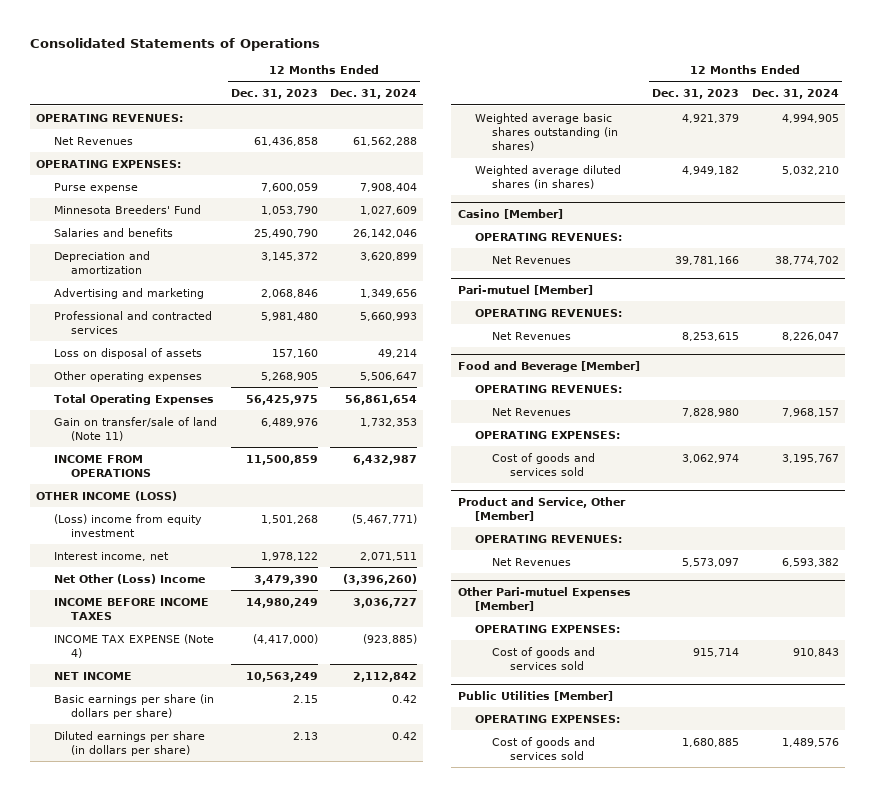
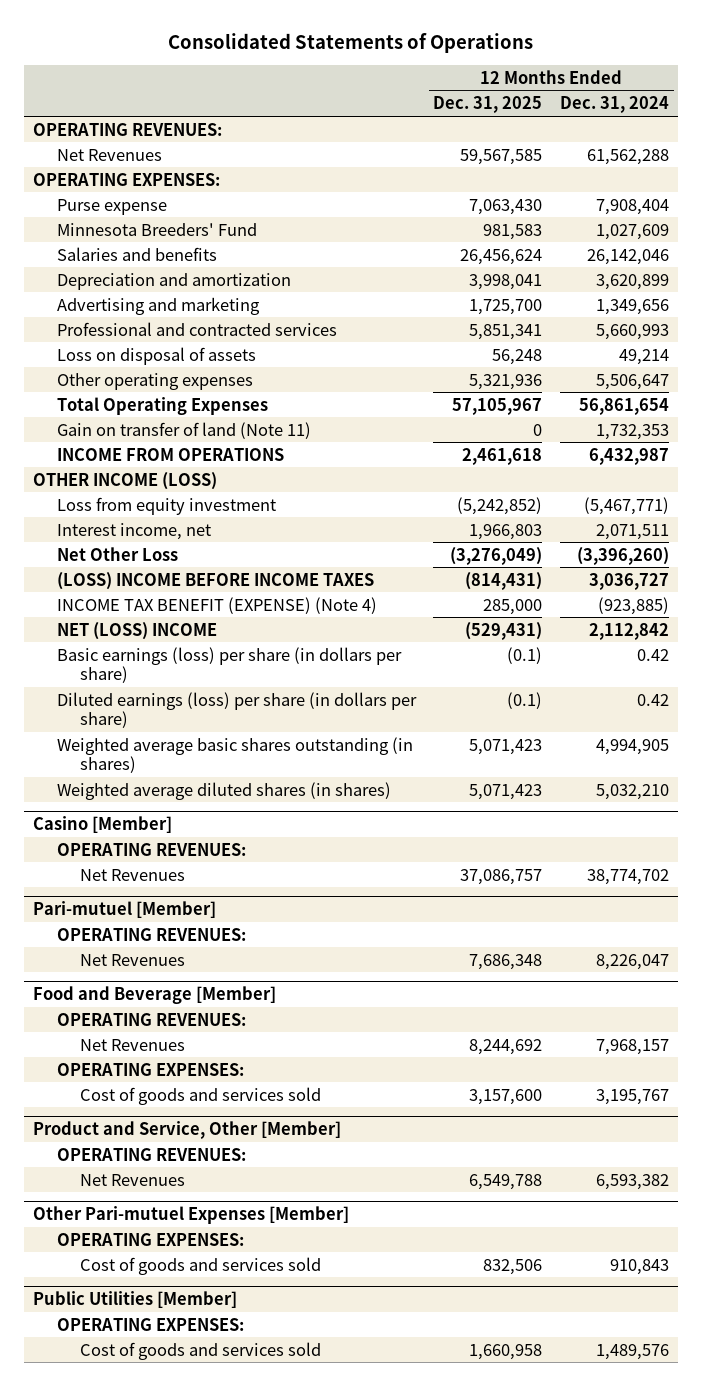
- | 12 Months Ended Dec. 31, 2023 | 12 Months Ended Dec. 31, 2024
+ | 12 Months Ended Dec. 31, 2025 | 12 Months Ended Dec. 31, 2024
- Gain on transfer/sale of land (Note 11) | 6,489,976 | 1,732,353
+ Gain on transfer of land (Note 11) | 0 | 1,732,353
- (Loss) income from equity investment | 1,501,268 | (5,467,771)
+ Loss from equity investment | (5,242,852) | (5,467,771)
- Net Other (Loss) Income | 3,479,390 | (3,396,260)
- INCOME BEFORE INCOME TAXES | 14,980,249 | 3,036,727
- INCOME TAX EXPENSE (Note 4) | (4,417,000) | (923,885)
- NET INCOME | 10,563,249 | 2,112,842
- Basic earnings per share (in dollars per share) | 2.15 | 0.42
- Diluted earnings per share (in dollars per share) | 2.13 | 0.42
+ Net Other Loss | (3,276,049) | (3,396,260)
+ (LOSS) INCOME BEFORE INCOME TAXES | (814,431) | 3,036,727
+ INCOME TAX BENEFIT (EXPENSE) (Note 4) | 285,000 | (923,885)
+ NET (LOSS) INCOME | (529,431) | 2,112,842
+ Basic earnings (loss) per share (in dollars per share) | (0.1) | 0.42
+ Diluted earnings (loss) per share (in dollars per share) | (0.1) | 0.42

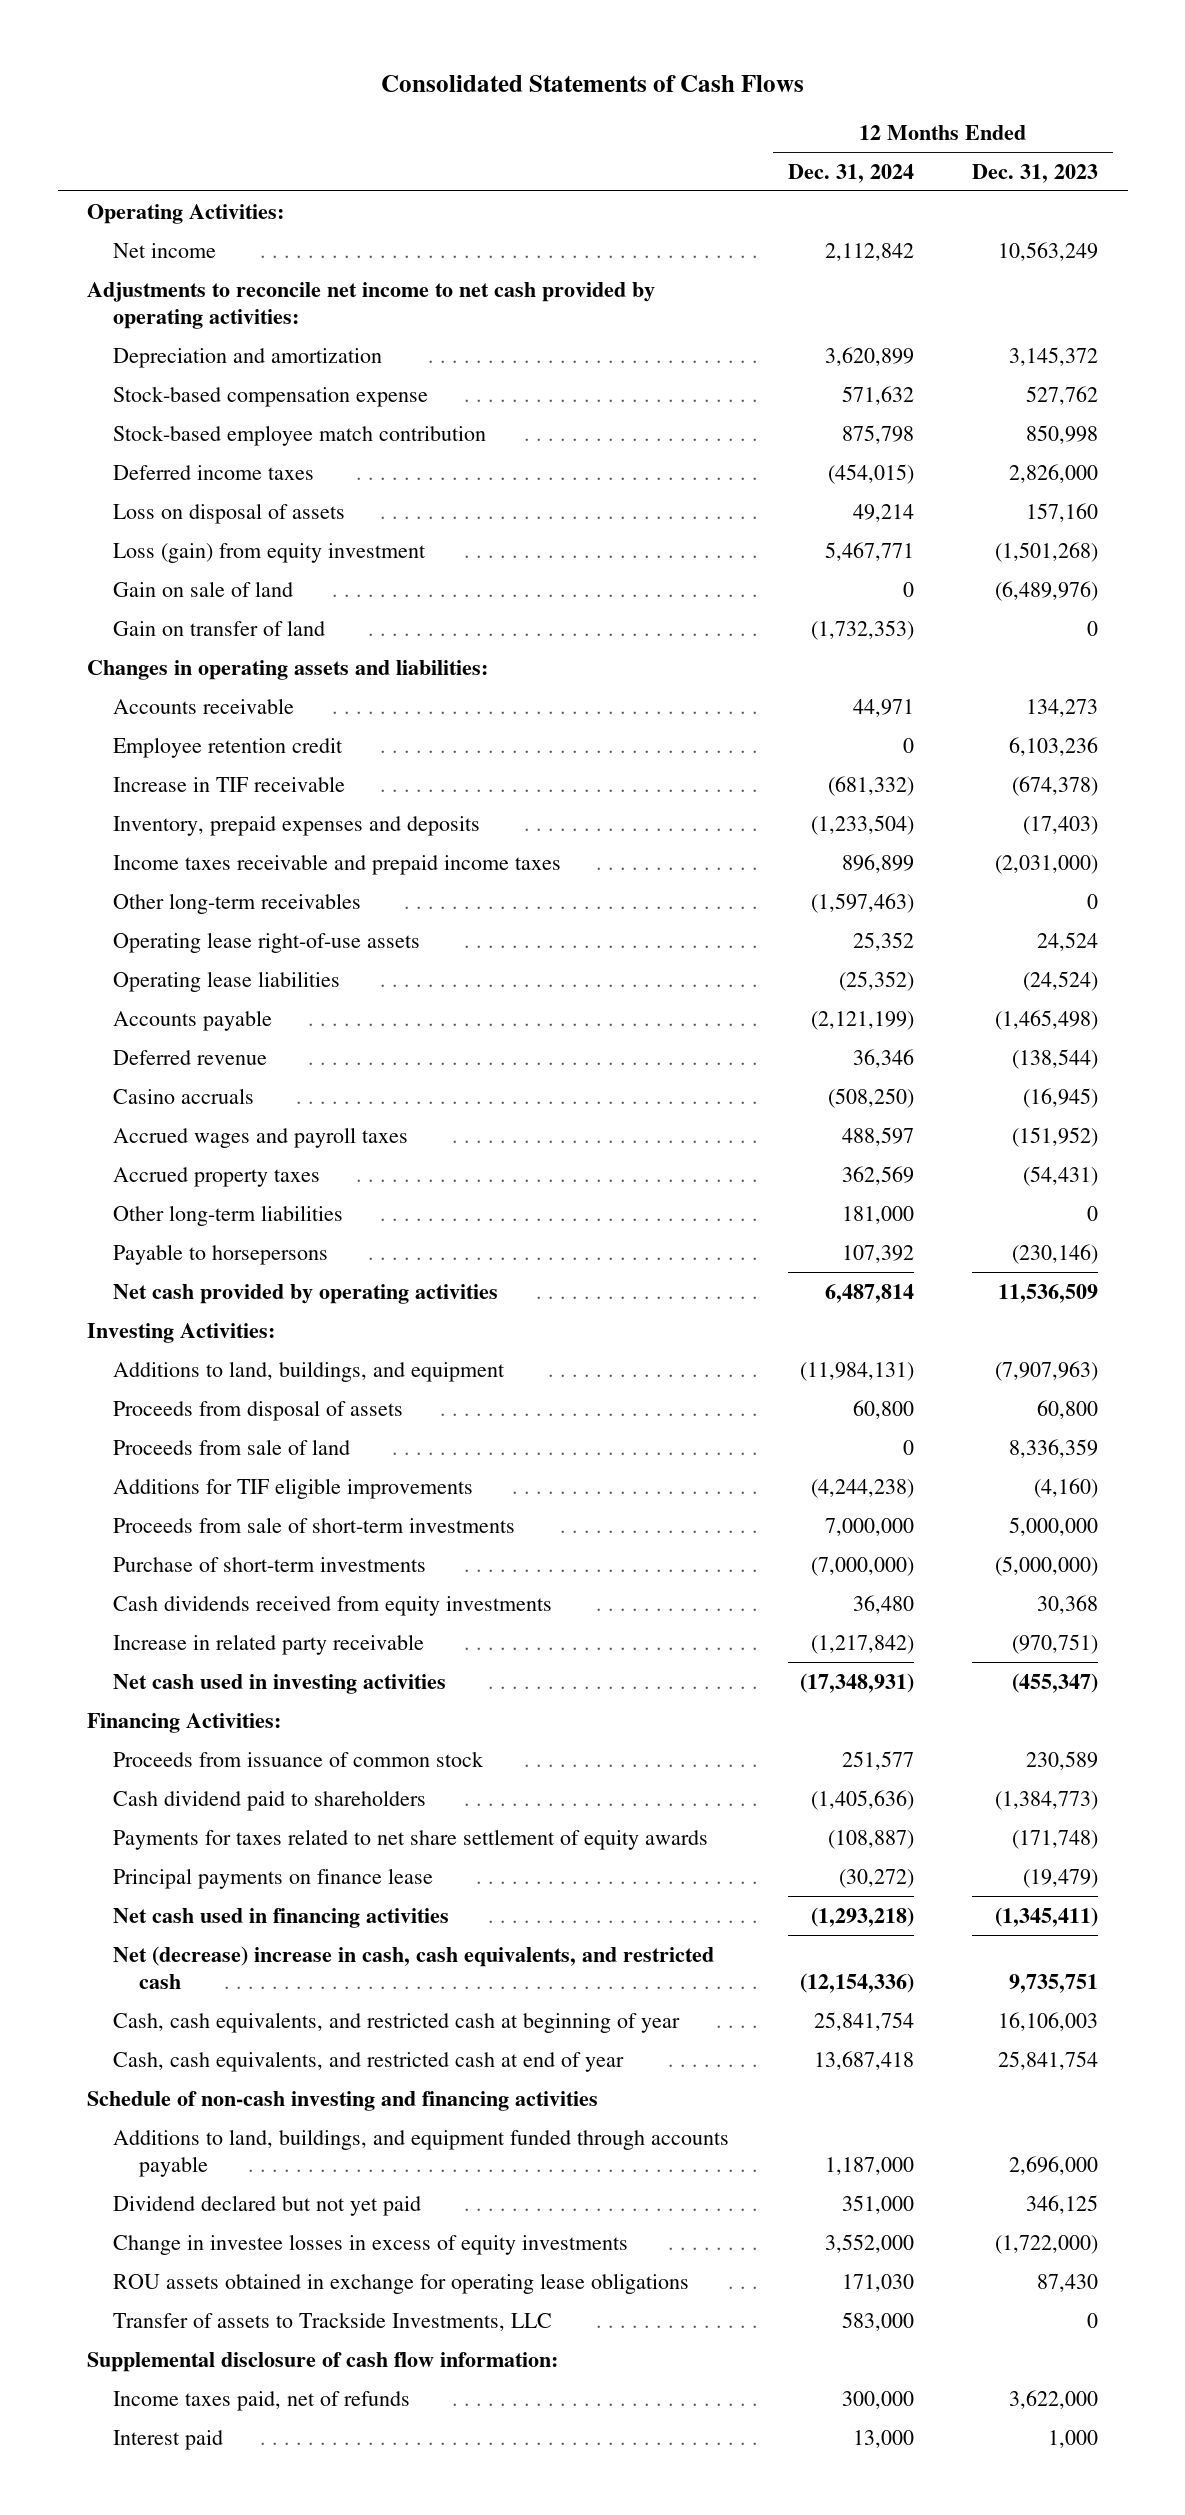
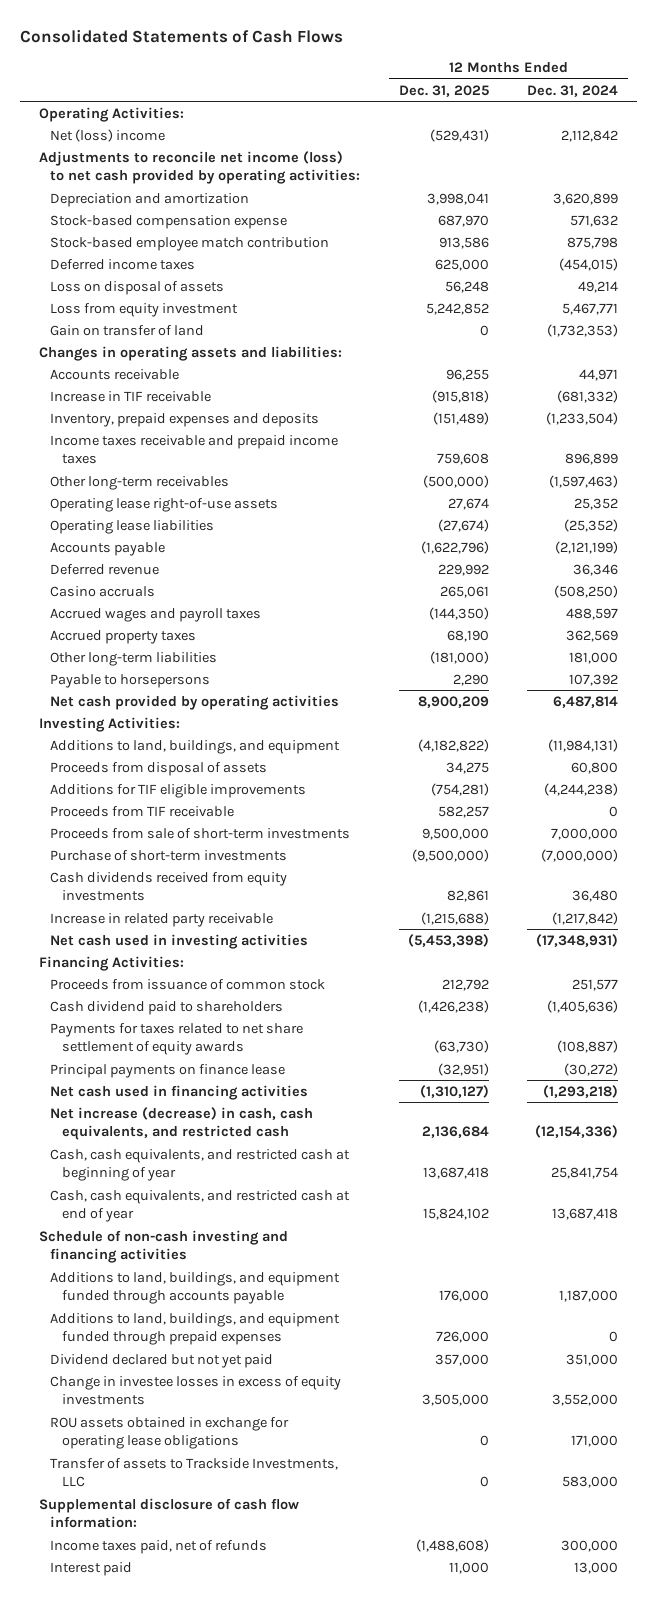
- | 12 Months Ended Dec. 31, 2024 | 12 Months Ended Dec. 31, 2023
+ | 12 Months Ended Dec. 31, 2025 | 12 Months Ended Dec. 31, 2024
- Net income | 2,112,842 | 10,563,249
- Adjustments to reconcile net income to net cash provided by operating activities:
+ Net (loss) income | (529,431) | 2,112,842
+ Adjustments to reconcile net income (loss) to net cash provided by operating activities:
- Loss (gain) from equity investment | 5,467,771 | (1,501,268)
- Gain on sale of land | 0 | (6,489,976)
+ Loss from equity investment | 5,242,852 | 5,467,771
- Employee retention credit | 0 | 6,103,236
- Proceeds from sale of land | 0 | 8,336,359
+ Proceeds from TIF receivable | 582,257 | 0
- Net (decrease) increase in cash, cash equivalents, and restricted cash | (12,154,336) | 9,735,751
+ Net increase (decrease) in cash, cash equivalents, and restricted cash | 2,136,684 | (12,154,336)
+ Additions to land, buildings, and equipment funded through prepaid expenses | 726,000 | 0
- ROU assets obtained in exchange for operating lease obligations | 171,030 | 87,430
+ ROU assets obtained in exchange for operating lease obligations | 0 | 171,000

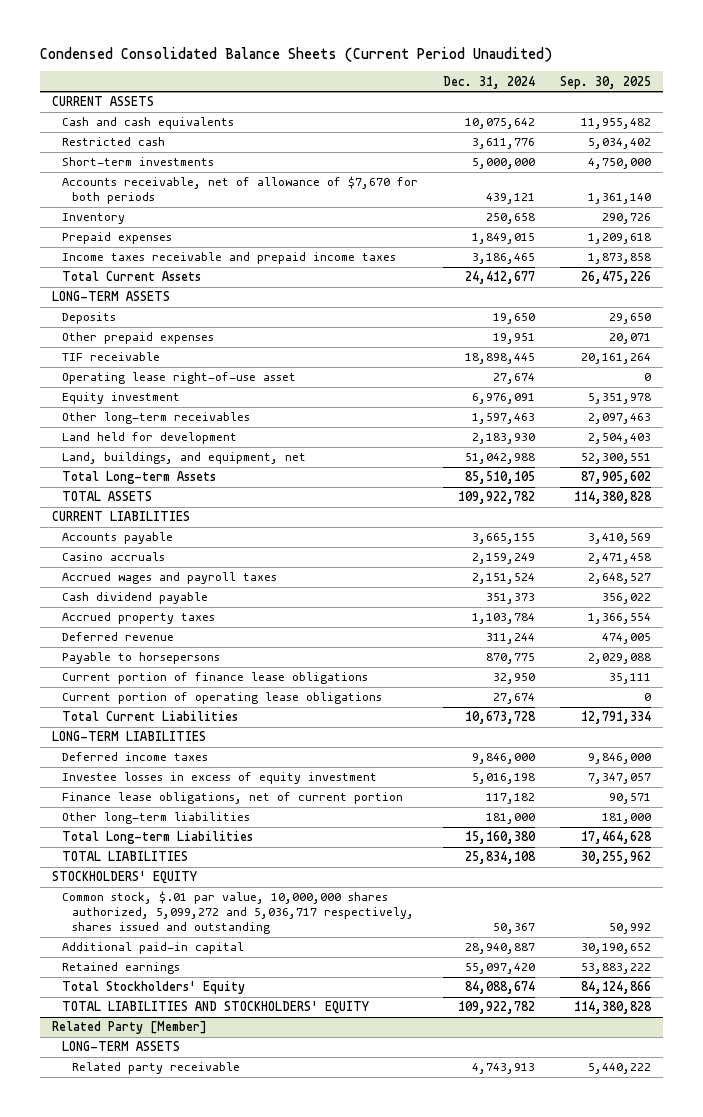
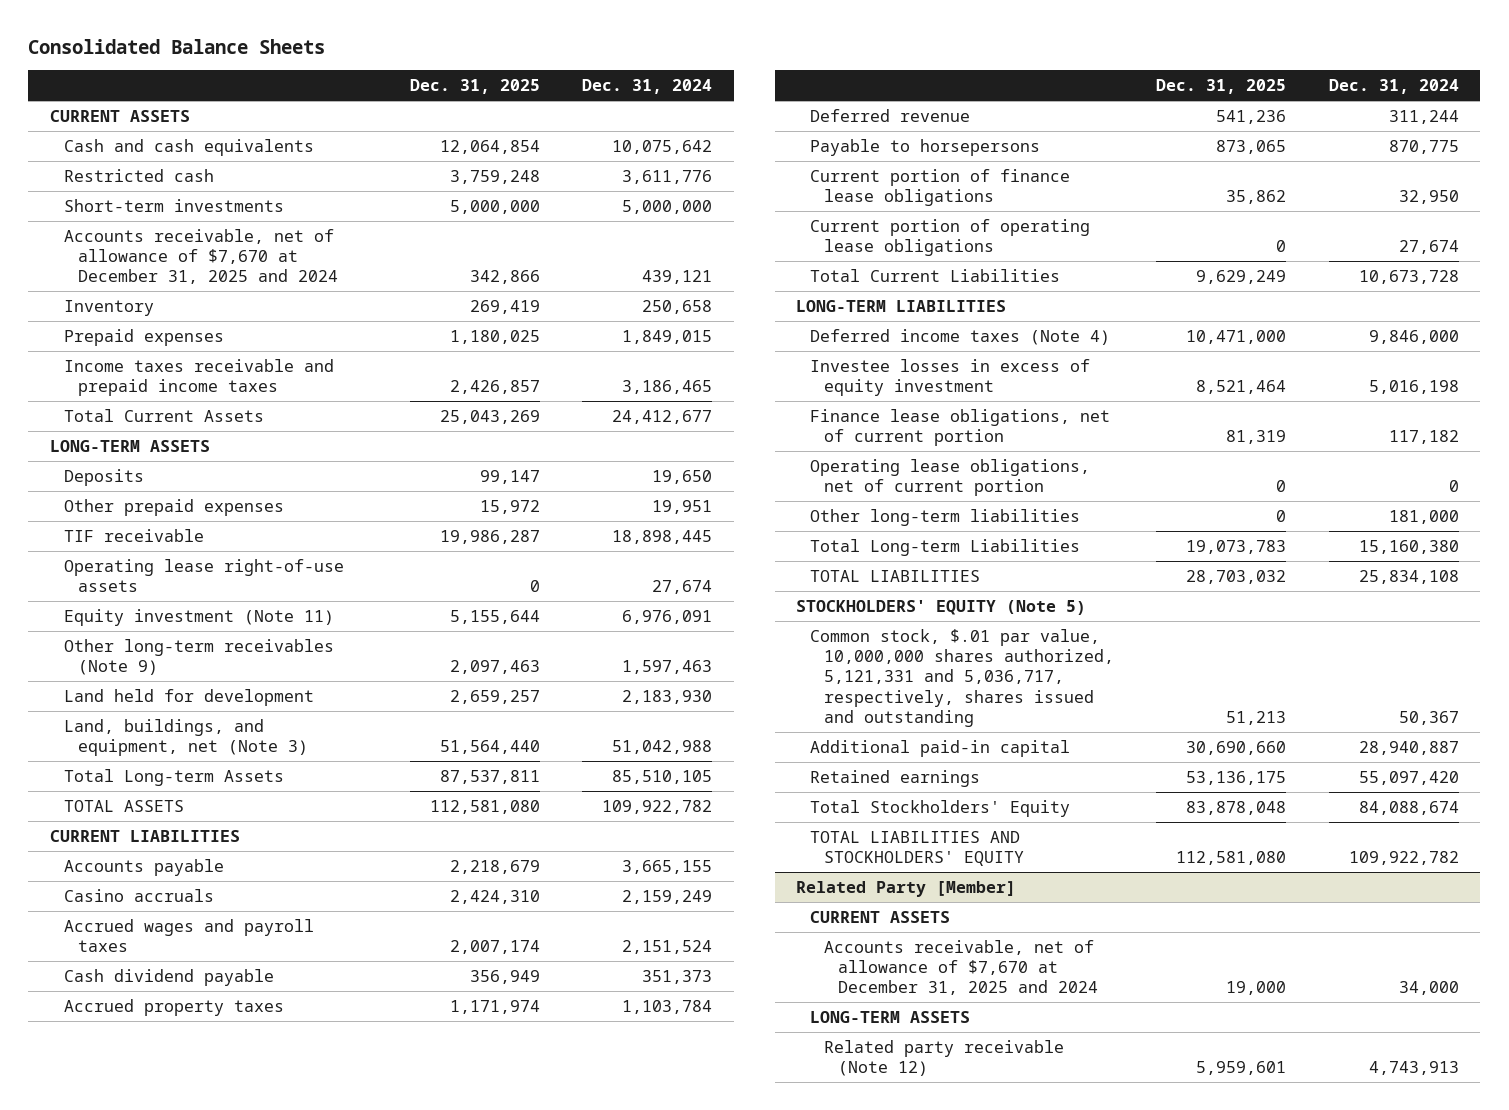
- Condensed Consolidated Balance Sheets (Current Period Unaudited)
+ Consolidated Balance Sheets
- | Dec. 31, 2024 | Sep. 30, 2025
+ | Dec. 31, 2025 | Dec. 31, 2024
- Accounts receivable, net of allowance of $7,670 for both periods | 439,121 | 1,361,140
+ Accounts receivable, net of allowance of $7,670 at December 31, 2025 and 2024 | 342,866 | 439,121
- Operating lease right-of-use asset | 27,674 | 0
- Equity investment | 6,976,091 | 5,351,978
- Other long-term receivables | 1,597,463 | 2,097,463
+ Operating lease right-of-use assets | 0 | 27,674
+ Equity investment (Note 11) | 5,155,644 | 6,976,091
+ Other long-term receivables (Note 9) | 2,097,463 | 1,597,463
- Land, buildings, and equipment, net | 51,042,988 | 52,300,551
+ Land, buildings, and equipment, net (Note 3) | 51,564,440 | 51,042,988
- Deferred income taxes | 9,846,000 | 9,846,000
+ Deferred income taxes (Note 4) | 10,471,000 | 9,846,000
+ Operating lease obligations, net of current portion | 0 | 0
- STOCKHOLDERS' EQUITY
- Common stock, $.01 par value, 10,000,000 shares authorized, 5,099,272 and 5,036,717 respectively, shares issued and outstanding | 50,367 | 50,992
+ STOCKHOLDERS' EQUITY (Note 5)
+ Common stock, $.01 par value, 10,000,000 shares authorized, 5,121,331 and 5,036,717, respectively, shares issued and outstanding | 51,213 | 50,367
@ Related Party [Member]
+ CURRENT ASSETS
+ Accounts receivable, net of allowance of $7,670 at December 31, 2025 and 2024 | 19,000 | 34,000
- Related party receivable | 4,743,913 | 5,440,222
+ Related party receivable (Note 12) | 5,959,601 | 4,743,913

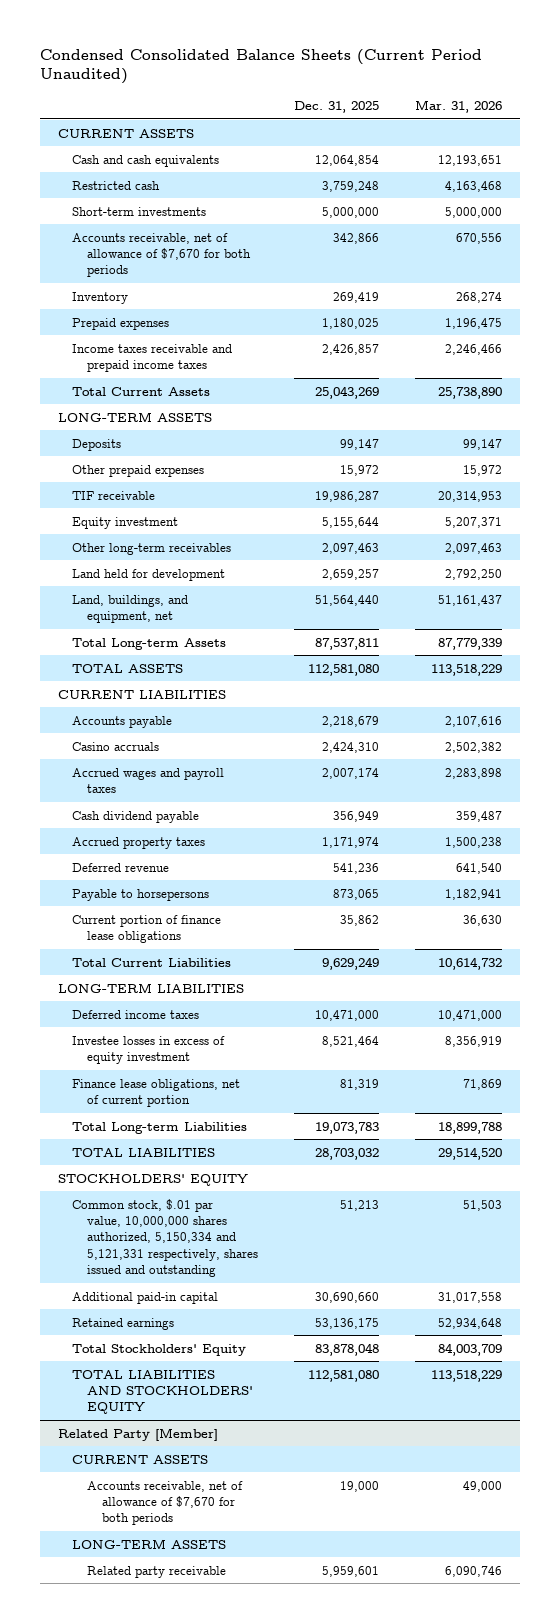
- Consolidated Balance Sheets
+ Condensed Consolidated Balance Sheets (Current Period Unaudited)
- | Dec. 31, 2025 | Dec. 31, 2024
+ | Dec. 31, 2025 | Mar. 31, 2026
- Accounts receivable, net of allowance of $7,670 at December 31, 2025 and 2024 | 342,866 | 439,121
+ Accounts receivable, net of allowance of $7,670 for both periods | 342,866 | 670,556
- Operating lease right-of-use assets | 0 | 27,674
- Equity investment (Note 11) | 5,155,644 | 6,976,091
- Other long-term receivables (Note 9) | 2,097,463 | 1,597,463
+ Equity investment | 5,155,644 | 5,207,371
+ Other long-term receivables | 2,097,463 | 2,097,463
- Land, buildings, and equipment, net (Note 3) | 51,564,440 | 51,042,988
+ Land, buildings, and equipment, net | 51,564,440 | 51,161,437
- Current portion of operating lease obligations | 0 | 27,674
- Deferred income taxes (Note 4) | 10,471,000 | 9,846,000
+ Deferred income taxes | 10,471,000 | 10,471,000
- Operating lease obligations, net of current portion | 0 | 0
- Other long-term liabilities | 0 | 181,000
- STOCKHOLDERS' EQUITY (Note 5)
- Common stock, $.01 par value, 10,000,000 shares authorized, 5,121,331 and 5,036,717, respectively, shares issued and outstanding | 51,213 | 50,367
+ STOCKHOLDERS' EQUITY
+ Common stock, $.01 par value, 10,000,000 shares authorized, 5,150,334 and 5,121,331 respectively, shares issued and outstanding | 51,213 | 51,503
@ Related Party [Member]
- Accounts receivable, net of allowance of $7,670 at December 31, 2025 and 2024 | 19,000 | 34,000
+ Accounts receivable, net of allowance of $7,670 for both periods | 19,000 | 49,000
- Related party receivable (Note 12) | 5,959,601 | 4,743,913
+ Related party receivable | 5,959,601 | 6,090,746

